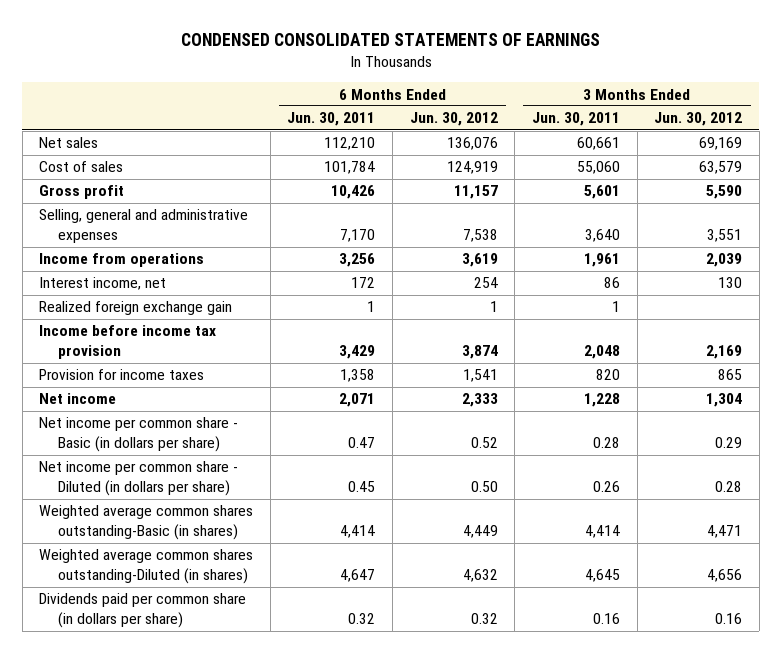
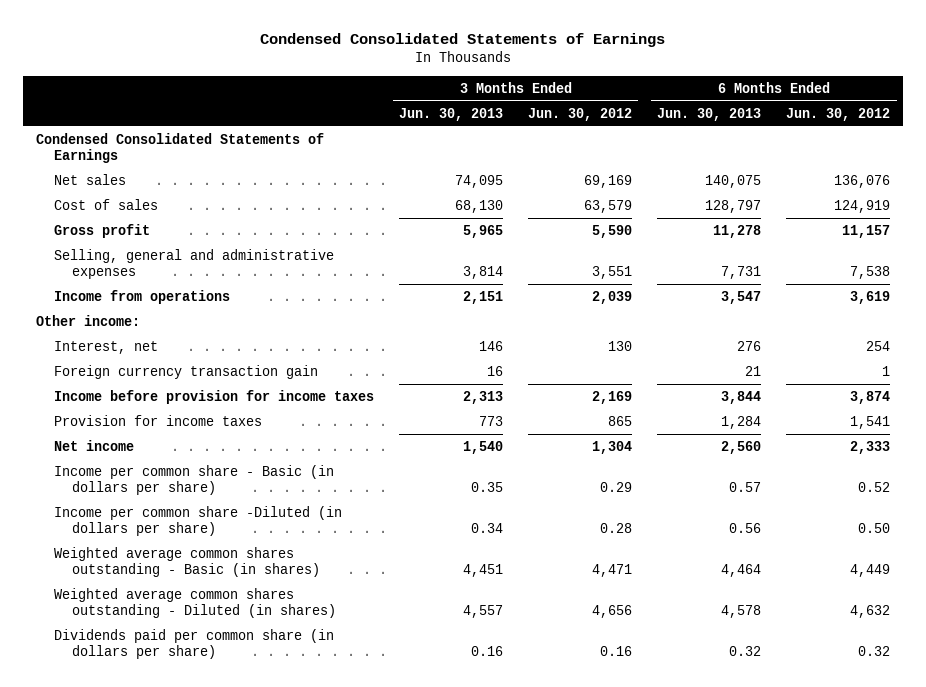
- CONDENSED CONSOLIDATED STATEMENTS OF EARNINGS
+ Condensed Consolidated Statements of Earnings
- | 6 Months Ended Jun. 30, 2011 | 6 Months Ended Jun. 30, 2012 | 3 Months Ended Jun. 30, 2011 | 3 Months Ended Jun. 30, 2012
+ | 3 Months Ended Jun. 30, 2013 | 3 Months Ended Jun. 30, 2012 | 6 Months Ended Jun. 30, 2013 | 6 Months Ended Jun. 30, 2012
+ Condensed Consolidated Statements of Earnings
- Interest income, net | 172 | 254 | 86 | 130
- Realized foreign exchange gain | 1 | 1 | 1 |
- Income before income tax provision | 3,429 | 3,874 | 2,048 | 2,169
+ Other income:
+ Interest, net | 146 | 130 | 276 | 254
+ Foreign currency transaction gain | 16 | | 21 | 1
+ Income before provision for income taxes | 2,313 | 2,169 | 3,844 | 3,874
- Net income per common share - Basic (in dollars per share) | 0.47 | 0.52 | 0.28 | 0.29
- Net income per common share - Diluted (in dollars per share) | 0.45 | 0.50 | 0.26 | 0.28
- Weighted average common shares outstanding-Basic (in shares) | 4,414 | 4,449 | 4,414 | 4,471
- Weighted average common shares outstanding-Diluted (in shares) | 4,647 | 4,632 | 4,645 | 4,656
+ Income per common share - Basic (in dollars per share) | 0.35 | 0.29 | 0.57 | 0.52
+ Income per common share -Diluted (in dollars per share) | 0.34 | 0.28 | 0.56 | 0.50
+ Weighted average common shares outstanding - Basic (in shares) | 4,451 | 4,471 | 4,464 | 4,449
+ Weighted average common shares outstanding - Diluted (in shares) | 4,557 | 4,656 | 4,578 | 4,632

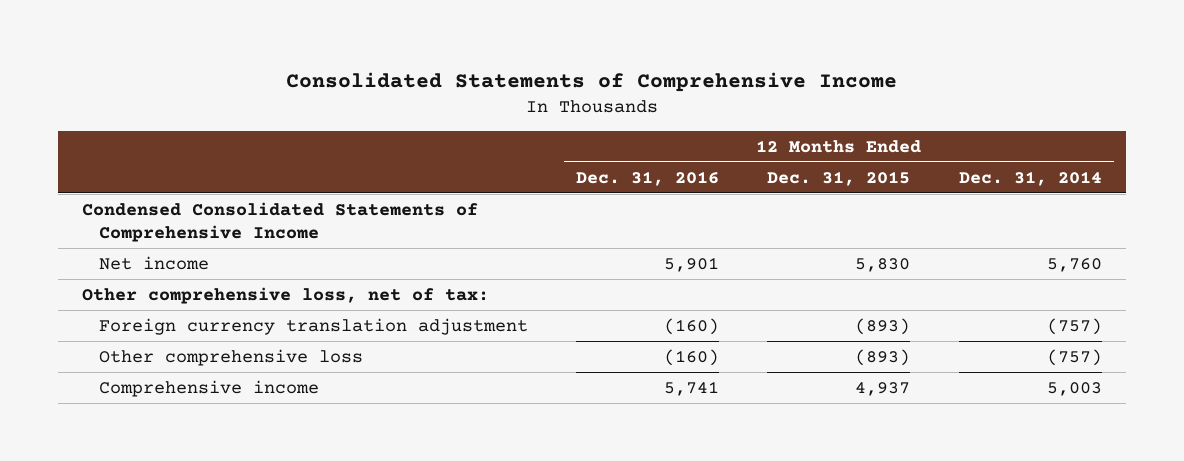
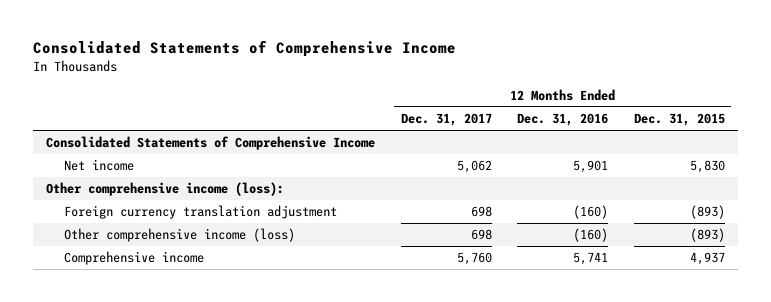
- | 12 Months Ended Dec. 31, 2016 | 12 Months Ended Dec. 31, 2015 | 12 Months Ended Dec. 31, 2014
+ | 12 Months Ended Dec. 31, 2017 | 12 Months Ended Dec. 31, 2016 | 12 Months Ended Dec. 31, 2015
- Condensed Consolidated Statements of Comprehensive Income
+ Consolidated Statements of Comprehensive Income
- Other comprehensive loss, net of tax:
+ Other comprehensive income (loss):
- Other comprehensive loss | (160) | (893) | (757)
+ Other comprehensive income (loss) | 698 | (160) | (893)

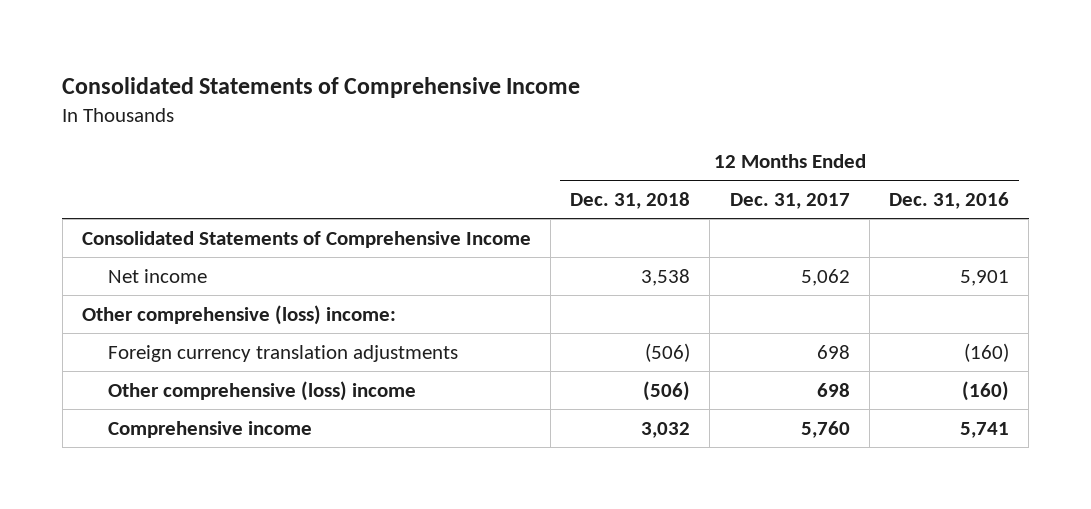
- | 12 Months Ended Dec. 31, 2017 | 12 Months Ended Dec. 31, 2016 | 12 Months Ended Dec. 31, 2015
+ | 12 Months Ended Dec. 31, 2018 | 12 Months Ended Dec. 31, 2017 | 12 Months Ended Dec. 31, 2016
- Other comprehensive income (loss):
- Foreign currency translation adjustment | 698 | (160) | (893)
- Other comprehensive income (loss) | 698 | (160) | (893)
+ Other comprehensive (loss) income:
+ Foreign currency translation adjustments | (506) | 698 | (160)
+ Other comprehensive (loss) income | (506) | 698 | (160)

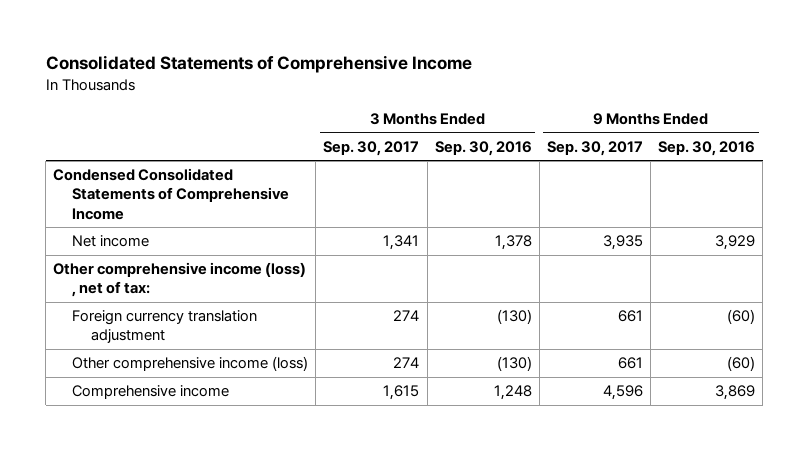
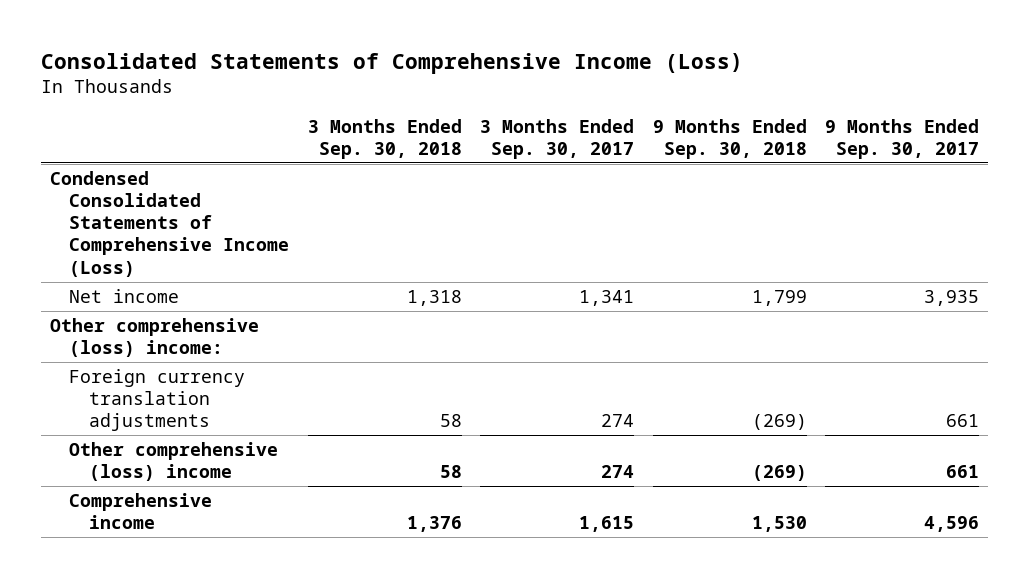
- Consolidated Statements of Comprehensive Income
+ Consolidated Statements of Comprehensive Income (Loss)
- | 3 Months Ended Sep. 30, 2017 | 3 Months Ended Sep. 30, 2016 | 9 Months Ended Sep. 30, 2017 | 9 Months Ended Sep. 30, 2016
+ | 3 Months Ended Sep. 30, 2018 | 3 Months Ended Sep. 30, 2017 | 9 Months Ended Sep. 30, 2018 | 9 Months Ended Sep. 30, 2017
- Condensed Consolidated Statements of Comprehensive Income
+ Condensed Consolidated Statements of Comprehensive Income (Loss)
- Other comprehensive income (loss) , net of tax:
- Foreign currency translation adjustment | 274 | (130) | 661 | (60)
- Other comprehensive income (loss) | 274 | (130) | 661 | (60)
+ Other comprehensive (loss) income:
+ Foreign currency translation adjustments | 58 | 274 | (269) | 661
+ Other comprehensive (loss) income | 58 | 274 | (269) | 661

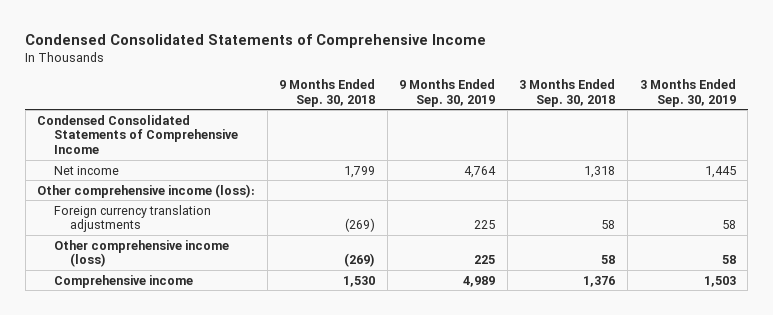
- Consolidated Statements of Comprehensive Income (Loss)
+ Condensed Consolidated Statements of Comprehensive Income
- | 3 Months Ended Sep. 30, 2018 | 3 Months Ended Sep. 30, 2017 | 9 Months Ended Sep. 30, 2018 | 9 Months Ended Sep. 30, 2017
+ | 9 Months Ended Sep. 30, 2018 | 9 Months Ended Sep. 30, 2019 | 3 Months Ended Sep. 30, 2018 | 3 Months Ended Sep. 30, 2019
- Condensed Consolidated Statements of Comprehensive Income (Loss)
+ Condensed Consolidated Statements of Comprehensive Income
- Other comprehensive (loss) income:
+ Other comprehensive income (loss):
- Other comprehensive (loss) income | 58 | 274 | (269) | 661
+ Other comprehensive income (loss) | (269) | 225 | 58 | 58

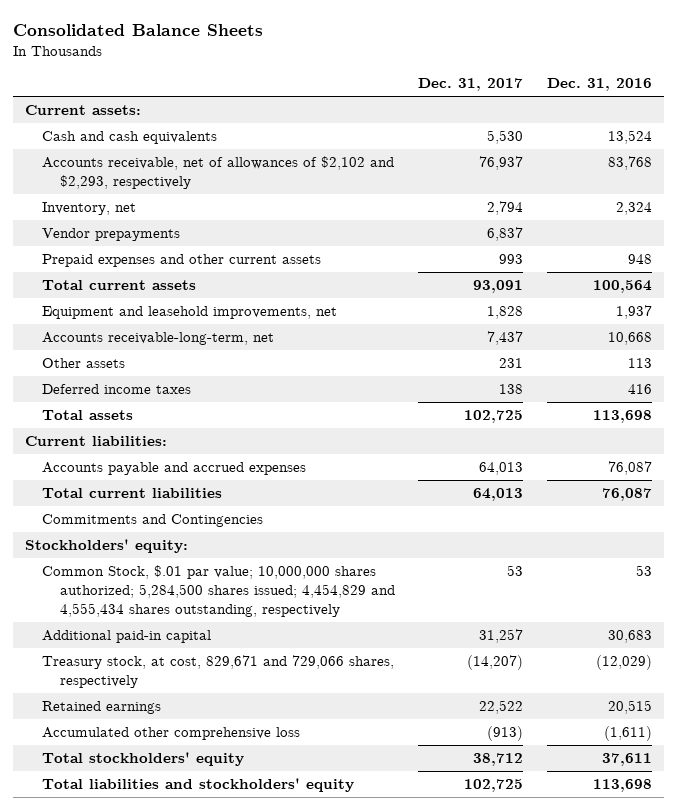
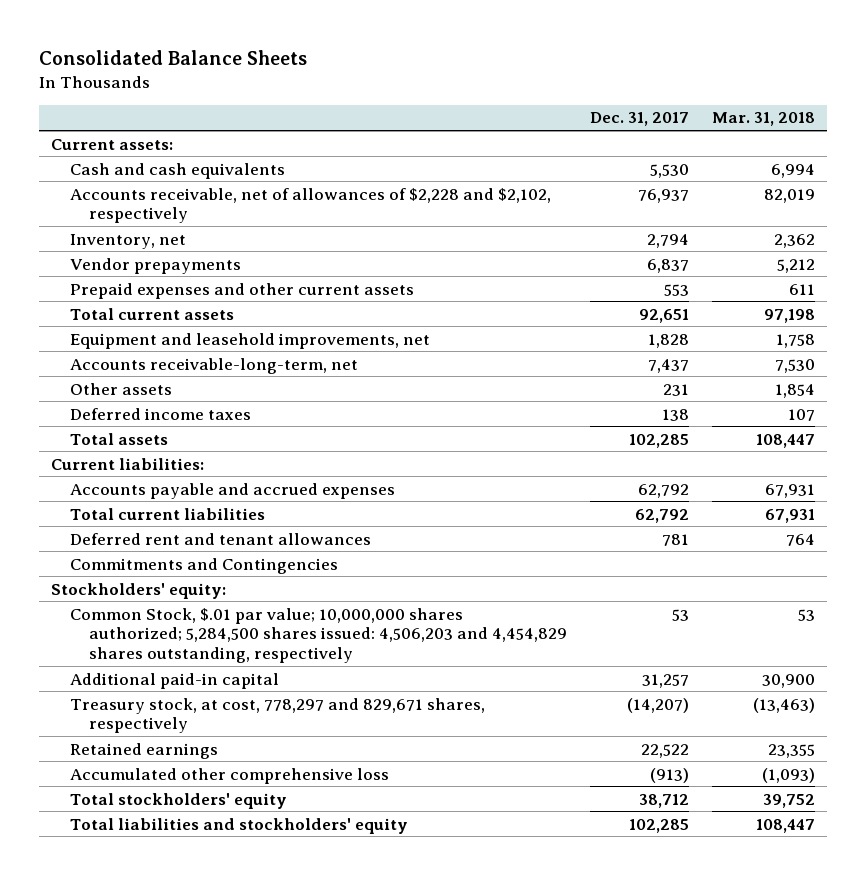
- | Dec. 31, 2017 | Dec. 31, 2016
+ | Dec. 31, 2017 | Mar. 31, 2018
- Accounts receivable, net of allowances of $2,102 and $2,293, respectively | 76,937 | 83,768
+ Accounts receivable, net of allowances of $2,228 and $2,102, respectively | 76,937 | 82,019
- Prepaid expenses and other current assets | 993 | 948
- Total current assets | 93,091 | 100,564
+ Prepaid expenses and other current assets | 553 | 611
+ Total current assets | 92,651 | 97,198
- Total assets | 102,725 | 113,698
+ Total assets | 102,285 | 108,447
- Accounts payable and accrued expenses | 64,013 | 76,087
- Total current liabilities | 64,013 | 76,087
+ Accounts payable and accrued expenses | 62,792 | 67,931
+ Total current liabilities | 62,792 | 67,931
+ Deferred rent and tenant allowances | 781 | 764
- Common Stock, $.01 par value; 10,000,000 shares authorized; 5,284,500 shares issued; 4,454,829 and 4,555,434 shares outstanding, respectively | 53 | 53
+ Common Stock, $.01 par value; 10,000,000 shares authorized; 5,284,500 shares issued: 4,506,203 and 4,454,829 shares outstanding, respectively | 53 | 53
- Treasury stock, at cost, 829,671 and 729,066 shares, respectively | (14,207) | (12,029)
+ Treasury stock, at cost, 778,297 and 829,671 shares, respectively | (14,207) | (13,463)
- Total liabilities and stockholders' equity | 102,725 | 113,698
+ Total liabilities and stockholders' equity | 102,285 | 108,447

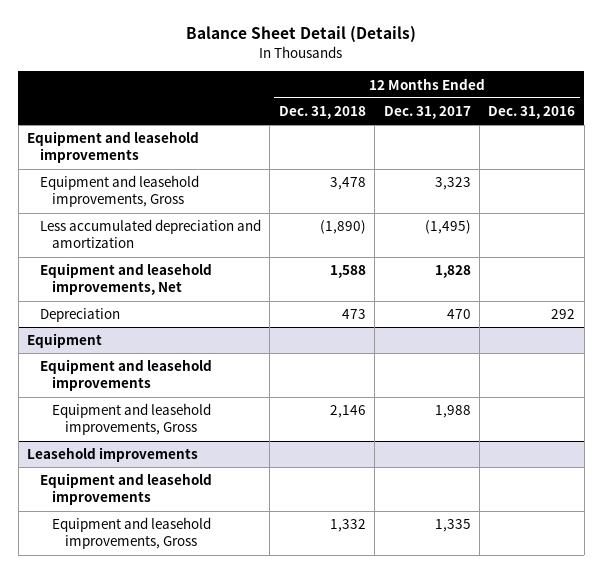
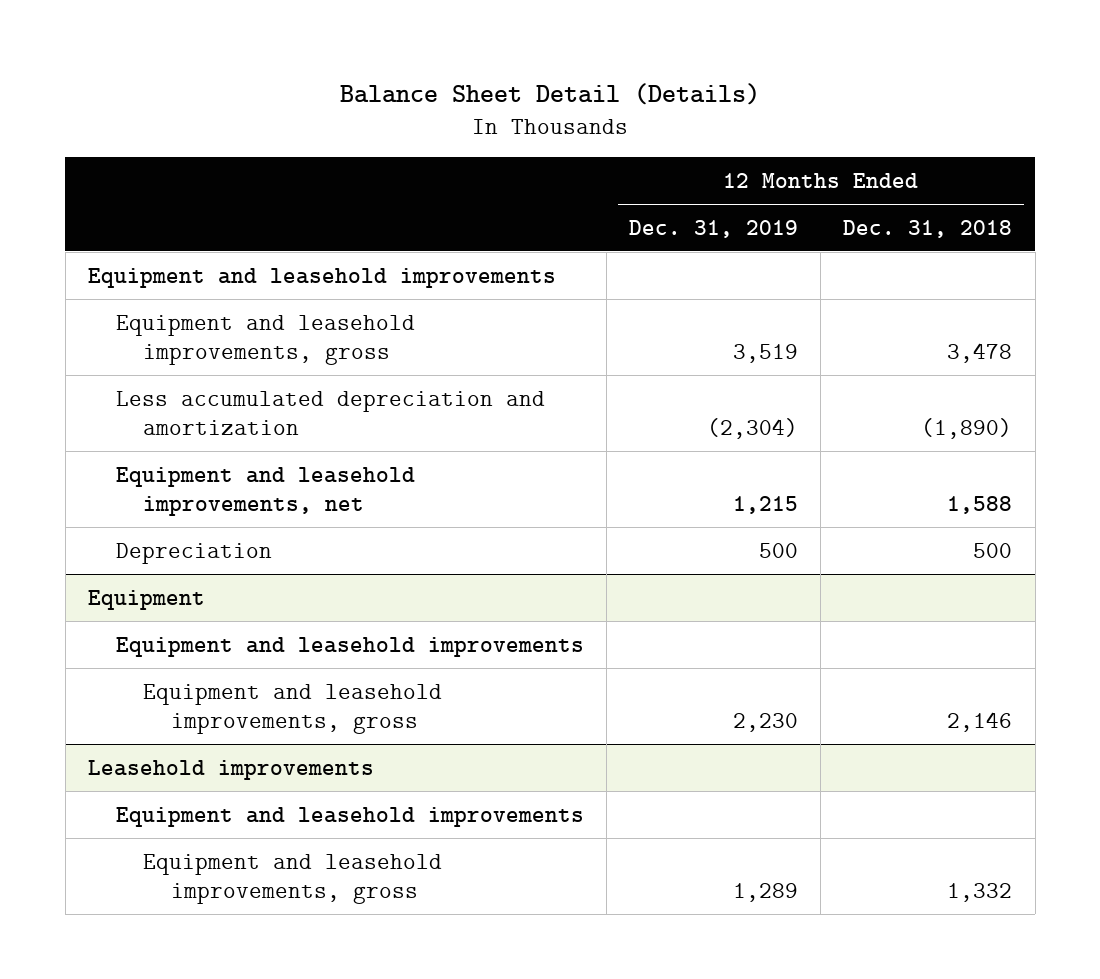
- | 12 Months Ended Dec. 31, 2018 | 12 Months Ended Dec. 31, 2017 | 12 Months Ended Dec. 31, 2016
+ | 12 Months Ended Dec. 31, 2019 | 12 Months Ended Dec. 31, 2018
- Equipment and leasehold improvements, Gross | 3,478 | 3,323 |
+ Equipment and leasehold improvements, gross | 3,519 | 3,478
- Equipment and leasehold improvements, Net | 1,588 | 1,828 |
- Depreciation | 473 | 470 | 292
+ Equipment and leasehold improvements, net | 1,215 | 1,588
+ Depreciation | 500 | 500
@ Equipment
- Equipment and leasehold improvements, Gross | 2,146 | 1,988 |
+ Equipment and leasehold improvements, gross | 2,230 | 2,146
@ Leasehold improvements
- Equipment and leasehold improvements, Gross | 1,332 | 1,335 |
+ Equipment and leasehold improvements, gross | 1,289 | 1,332

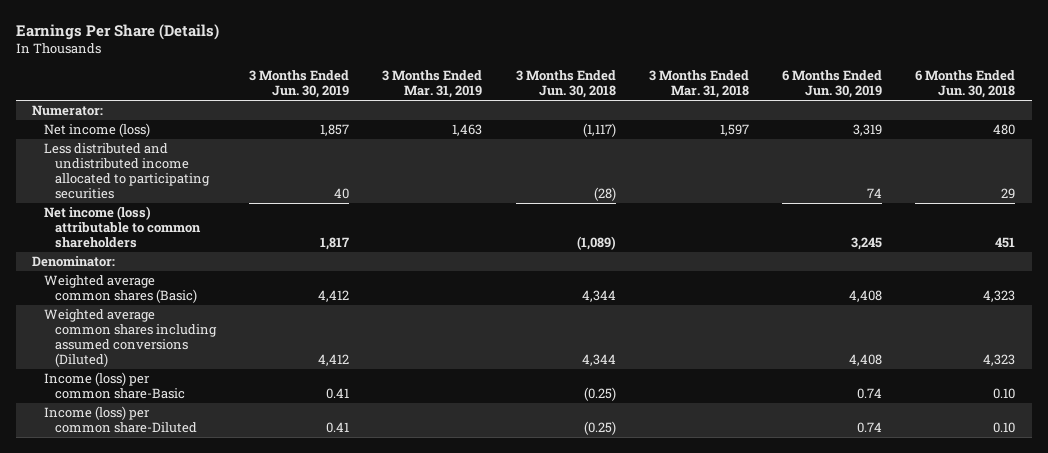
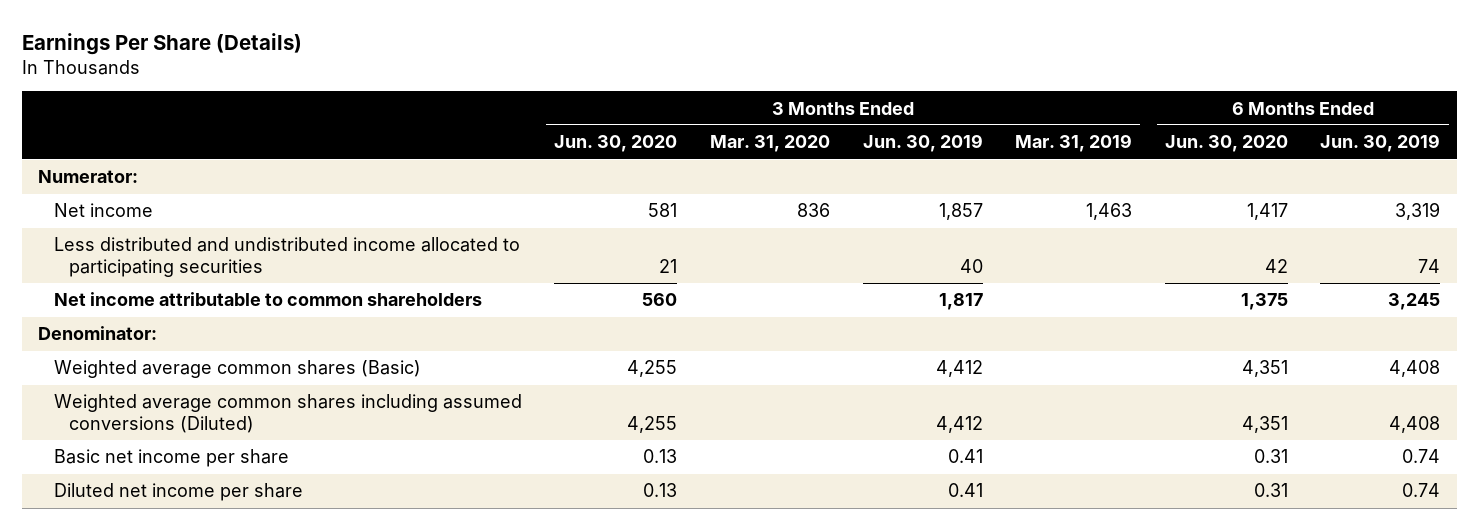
- | 3 Months Ended Jun. 30, 2019 | 3 Months Ended Mar. 31, 2019 | 3 Months Ended Jun. 30, 2018 | 3 Months Ended Mar. 31, 2018 | 6 Months Ended Jun. 30, 2019 | 6 Months Ended Jun. 30, 2018
+ | 3 Months Ended Jun. 30, 2020 | 3 Months Ended Mar. 31, 2020 | 3 Months Ended Jun. 30, 2019 | 3 Months Ended Mar. 31, 2019 | 6 Months Ended Jun. 30, 2020 | 6 Months Ended Jun. 30, 2019
- Net income (loss) | 1,857 | 1,463 | (1,117) | 1,597 | 3,319 | 480
+ Net income | 581 | 836 | 1,857 | 1,463 | 1,417 | 3,319
- Net income (loss) attributable to common shareholders | 1,817 | | (1,089) | | 3,245 | 451
+ Net income attributable to common shareholders | 560 | | 1,817 | | 1,375 | 3,245
- Income (loss) per common share-Basic | 0.41 | | (0.25) | | 0.74 | 0.10
- Income (loss) per common share-Diluted | 0.41 | | (0.25) | | 0.74 | 0.10
+ Basic net income per share | 0.13 | | 0.41 | | 0.31 | 0.74
+ Diluted net income per share | 0.13 | | 0.41 | | 0.31 | 0.74

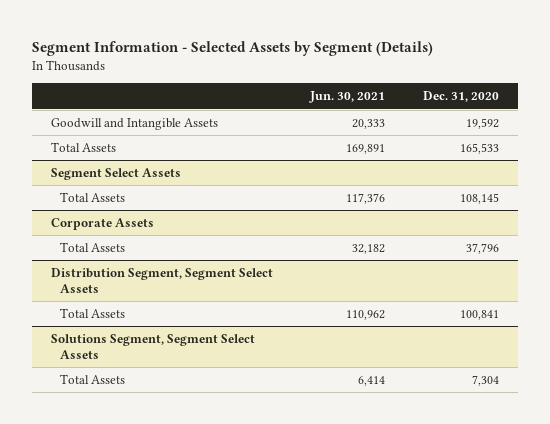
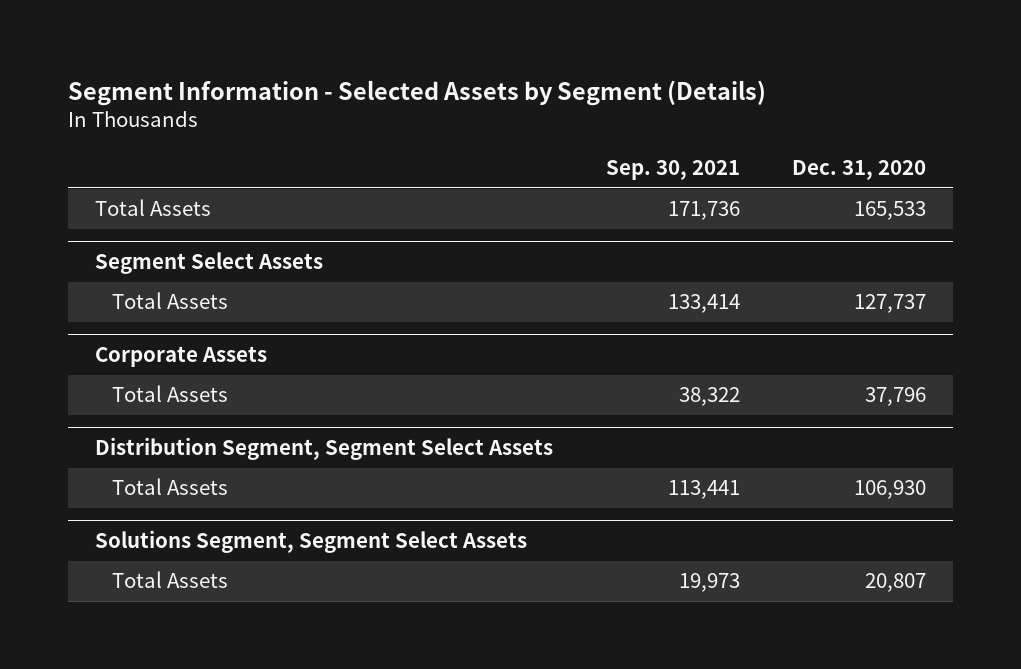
- | Jun. 30, 2021 | Dec. 31, 2020
+ | Sep. 30, 2021 | Dec. 31, 2020
- Goodwill and Intangible Assets | 20,333 | 19,592
@ Segment Select Assets
- Total Assets | 117,376 | 108,145
+ Total Assets | 133,414 | 127,737
@ Distribution Segment, Segment Select Assets
- Total Assets | 110,962 | 100,841
+ Total Assets | 113,441 | 106,930
@ Solutions Segment, Segment Select Assets
- Total Assets | 6,414 | 7,304
+ Total Assets | 19,973 | 20,807

